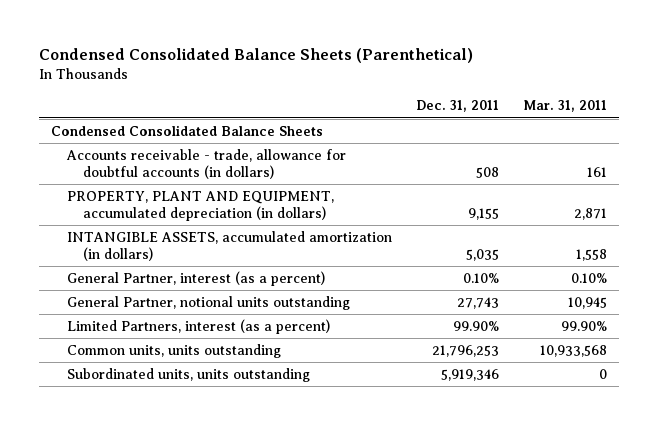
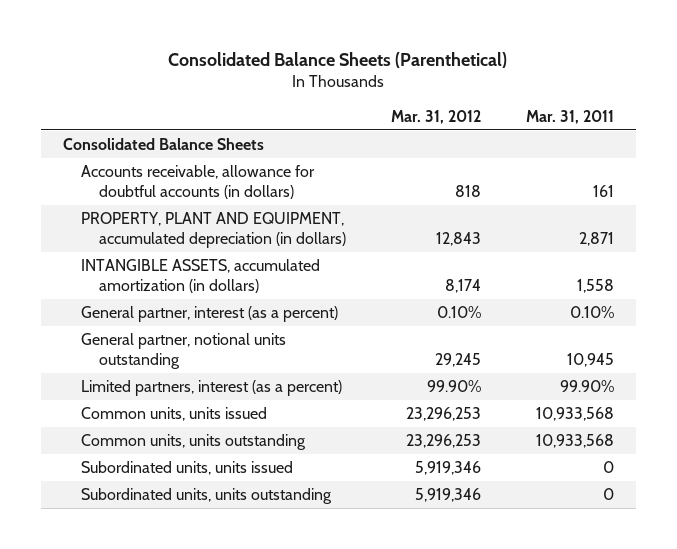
- Condensed Consolidated Balance Sheets (Parenthetical)
+ Consolidated Balance Sheets (Parenthetical)
- | Dec. 31, 2011 | Mar. 31, 2011
+ | Mar. 31, 2012 | Mar. 31, 2011
- Condensed Consolidated Balance Sheets
- Accounts receivable - trade, allowance for doubtful accounts (in dollars) | 508 | 161
+ Consolidated Balance Sheets
+ Accounts receivable, allowance for doubtful accounts (in dollars) | 818 | 161
- General Partner, interest (as a percent) | 0.10% | 0.10%
- General Partner, notional units outstanding | 27,743 | 10,945
- Limited Partners, interest (as a percent) | 99.90% | 99.90%
+ General partner, interest (as a percent) | 0.10% | 0.10%
+ General partner, notional units outstanding | 29,245 | 10,945
+ Limited partners, interest (as a percent) | 99.90% | 99.90%
+ Common units, units issued | 23,296,253 | 10,933,568
+ Subordinated units, units issued | 5,919,346 | 0

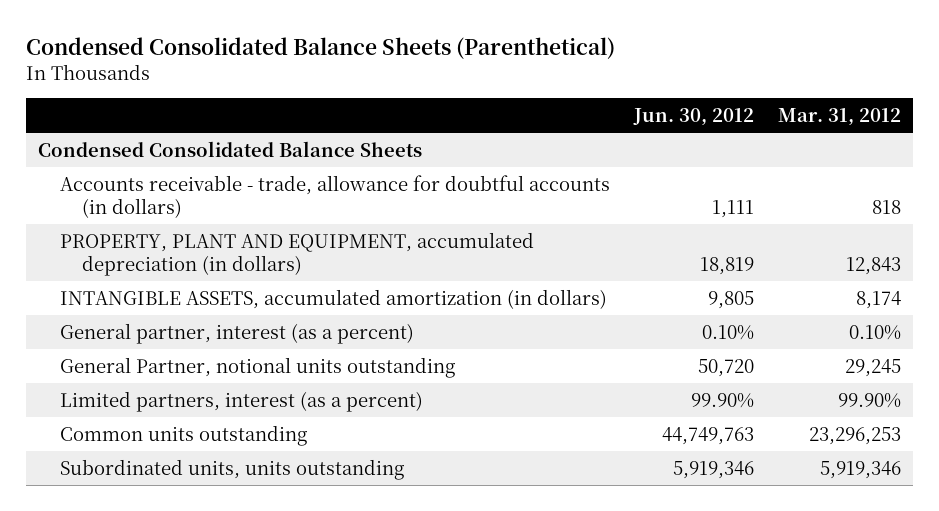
- Consolidated Balance Sheets (Parenthetical)
+ Condensed Consolidated Balance Sheets (Parenthetical)
- | Mar. 31, 2012 | Mar. 31, 2011
+ | Jun. 30, 2012 | Mar. 31, 2012
- Consolidated Balance Sheets
- Accounts receivable, allowance for doubtful accounts (in dollars) | 818 | 161
+ Condensed Consolidated Balance Sheets
+ Accounts receivable - trade, allowance for doubtful accounts (in dollars) | 1,111 | 818
- General partner, notional units outstanding | 29,245 | 10,945
+ General Partner, notional units outstanding | 50,720 | 29,245
- Common units, units issued | 23,296,253 | 10,933,568
- Common units, units outstanding | 23,296,253 | 10,933,568
- Subordinated units, units issued | 5,919,346 | 0
+ Common units outstanding | 44,749,763 | 23,296,253

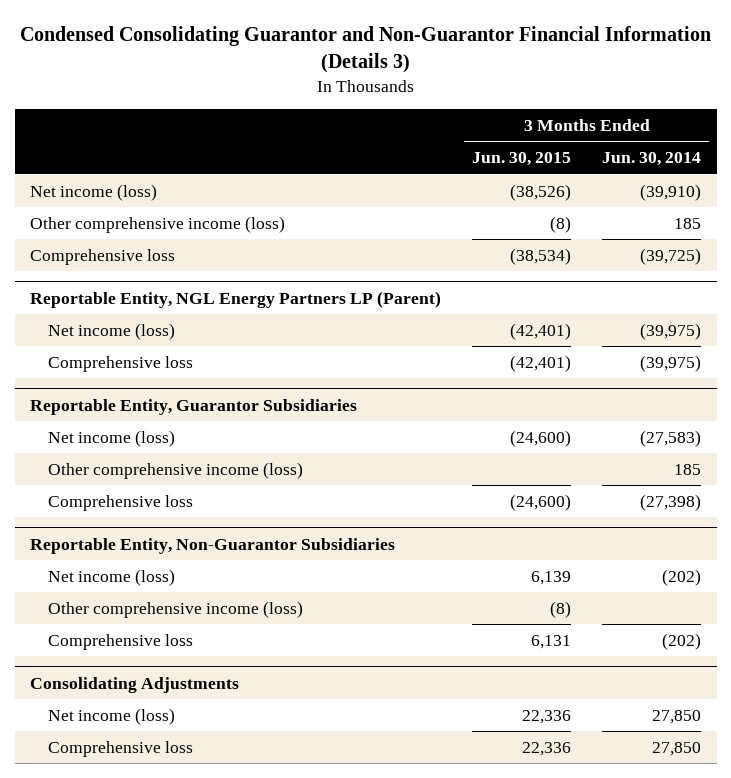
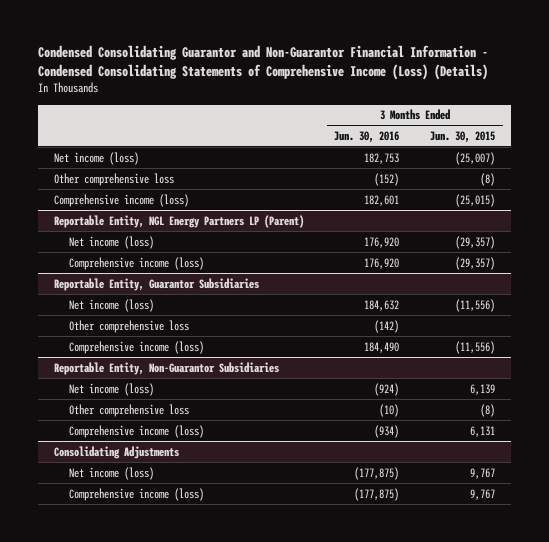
- Condensed Consolidating Guarantor and Non-Guarantor Financial Information (Details 3)
+ Condensed Consolidating Guarantor and Non-Guarantor Financial Information - Condensed Consolidating Statements of Comprehensive Income (Loss) (Details)
- | 3 Months Ended Jun. 30, 2015 | 3 Months Ended Jun. 30, 2014
+ | 3 Months Ended Jun. 30, 2016 | 3 Months Ended Jun. 30, 2015
- Net income (loss) | (38,526) | (39,910)
- Other comprehensive income (loss) | (8) | 185
- Comprehensive loss | (38,534) | (39,725)
+ Net income (loss) | 182,753 | (25,007)
+ Other comprehensive loss | (152) | (8)
+ Comprehensive income (loss) | 182,601 | (25,015)
@ Reportable Entity, NGL Energy Partners LP (Parent)
- Net income (loss) | (42,401) | (39,975)
- Comprehensive loss | (42,401) | (39,975)
+ Net income (loss) | 176,920 | (29,357)
+ Comprehensive income (loss) | 176,920 | (29,357)
@ Reportable Entity, Guarantor Subsidiaries
- Net income (loss) | (24,600) | (27,583)
- Other comprehensive income (loss) | | 185
- Comprehensive loss | (24,600) | (27,398)
+ Net income (loss) | 184,632 | (11,556)
+ Other comprehensive loss | (142) |
+ Comprehensive income (loss) | 184,490 | (11,556)
@ Reportable Entity, Non-Guarantor Subsidiaries
- Other comprehensive income (loss) | (8) |
- Comprehensive loss | 6,131 | (202)
+ Other comprehensive loss | (10) | (8)
+ Comprehensive income (loss) | (934) | 6,131
@ Consolidating Adjustments
- Net income (loss) | 22,336 | 27,850
- Comprehensive loss | 22,336 | 27,850
+ Net income (loss) | (177,875) | 9,767
+ Comprehensive income (loss) | (177,875) | 9,767

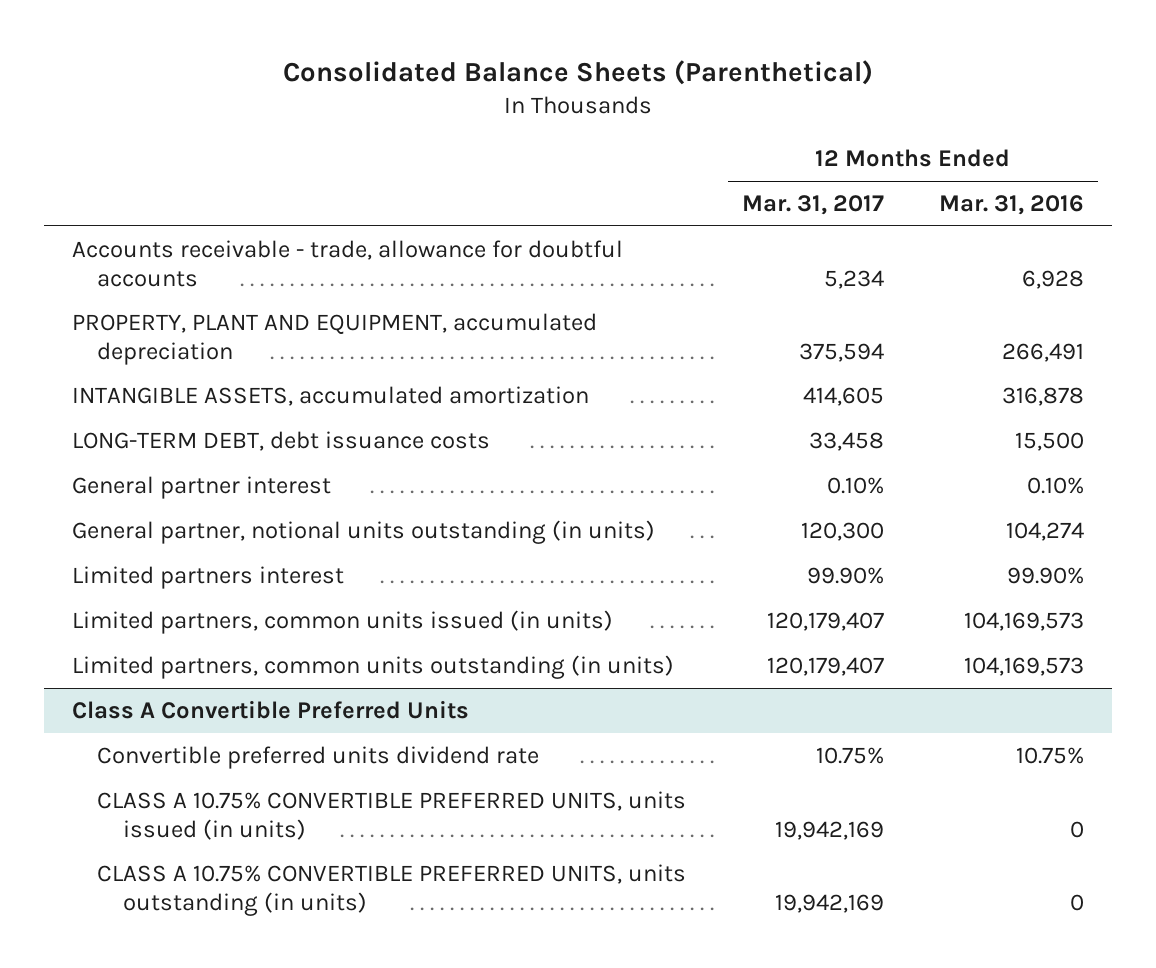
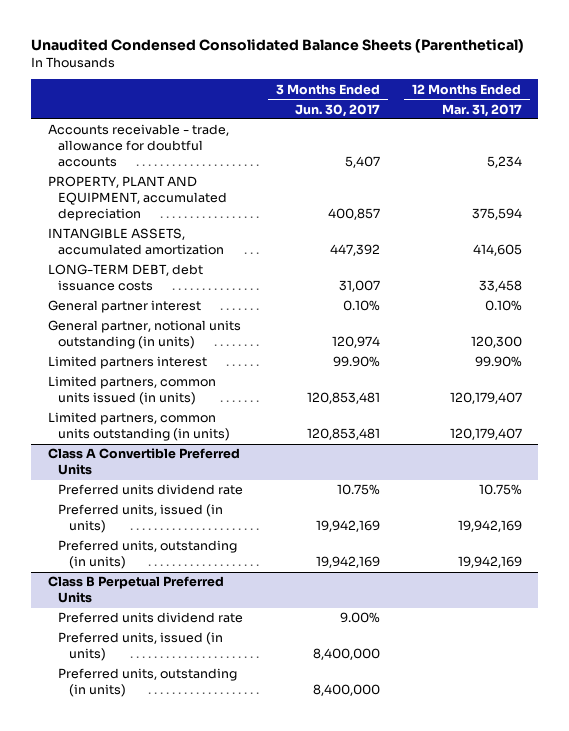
- Consolidated Balance Sheets (Parenthetical)
+ Unaudited Condensed Consolidated Balance Sheets (Parenthetical)
- | 12 Months Ended Mar. 31, 2017 | 12 Months Ended Mar. 31, 2016
+ | 3 Months Ended Jun. 30, 2017 | 12 Months Ended Mar. 31, 2017
@ Class A Convertible Preferred Units
- Convertible preferred units dividend rate | 10.75% | 10.75%
- CLASS A 10.75% CONVERTIBLE PREFERRED UNITS, units issued (in units) | 19,942,169 | 0
- CLASS A 10.75% CONVERTIBLE PREFERRED UNITS, units outstanding (in units) | 19,942,169 | 0
+ Preferred units dividend rate | 10.75% | 10.75%
+ Preferred units, issued (in units) | 19,942,169 | 19,942,169
+ Preferred units, outstanding (in units) | 19,942,169 | 19,942,169
+ Class B Perpetual Preferred Units
+ Preferred units dividend rate | 9.00% |
+ Preferred units, issued (in units) | 8,400,000 |
+ Preferred units, outstanding (in units) | 8,400,000 |

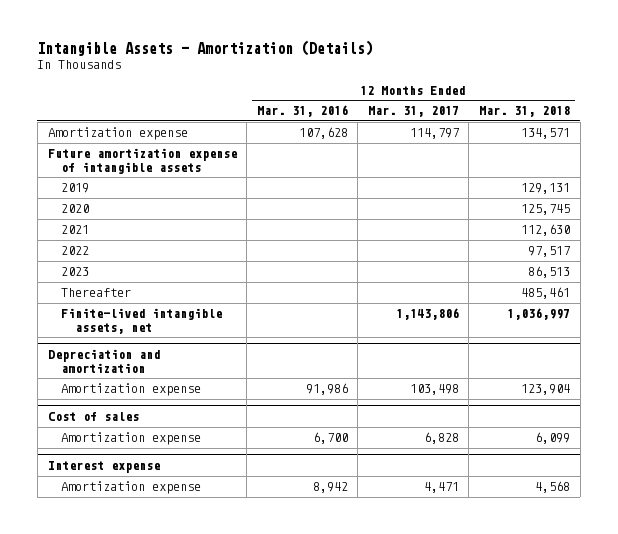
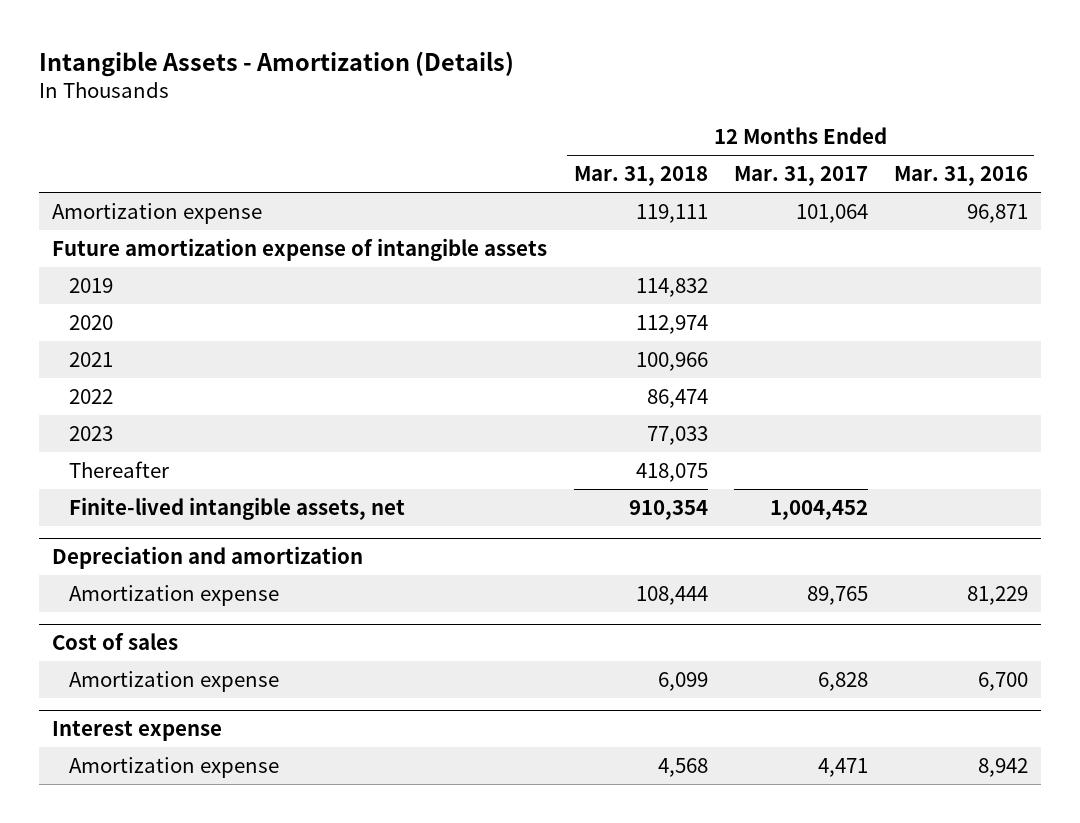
- | 12 Months Ended Mar. 31, 2016 | 12 Months Ended Mar. 31, 2017 | 12 Months Ended Mar. 31, 2018
+ | 12 Months Ended Mar. 31, 2018 | 12 Months Ended Mar. 31, 2017 | 12 Months Ended Mar. 31, 2016
- Amortization expense | 107,628 | 114,797 | 134,571
+ Amortization expense | 119,111 | 101,064 | 96,871
- 2019 | | | 129,131
- 2020 | | | 125,745
- 2021 | | | 112,630
- 2022 | | | 97,517
- 2023 | | | 86,513
- Thereafter | | | 485,461
- Finite-lived intangible assets, net | | 1,143,806 | 1,036,997
+ 2019 | 114,832 | |
+ 2020 | 112,974 | |
+ 2021 | 100,966 | |
+ 2022 | 86,474 | |
+ 2023 | 77,033 | |
+ Thereafter | 418,075 | |
+ Finite-lived intangible assets, net | 910,354 | 1,004,452 |
@ Depreciation and amortization
- Amortization expense | 91,986 | 103,498 | 123,904
+ Amortization expense | 108,444 | 89,765 | 81,229

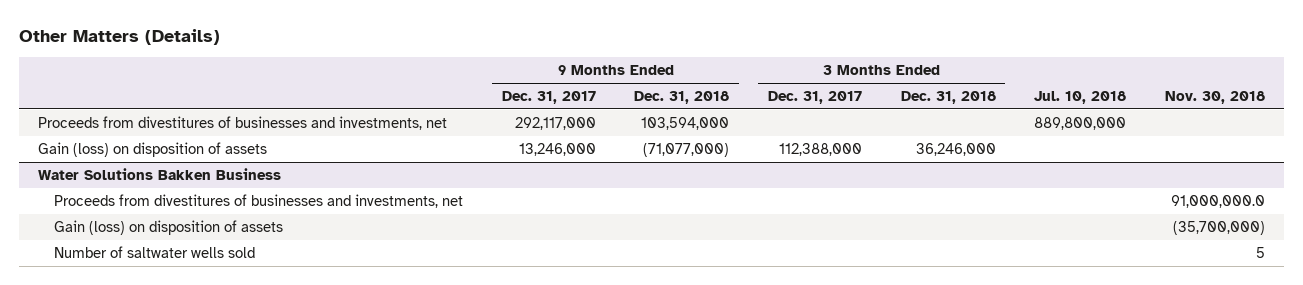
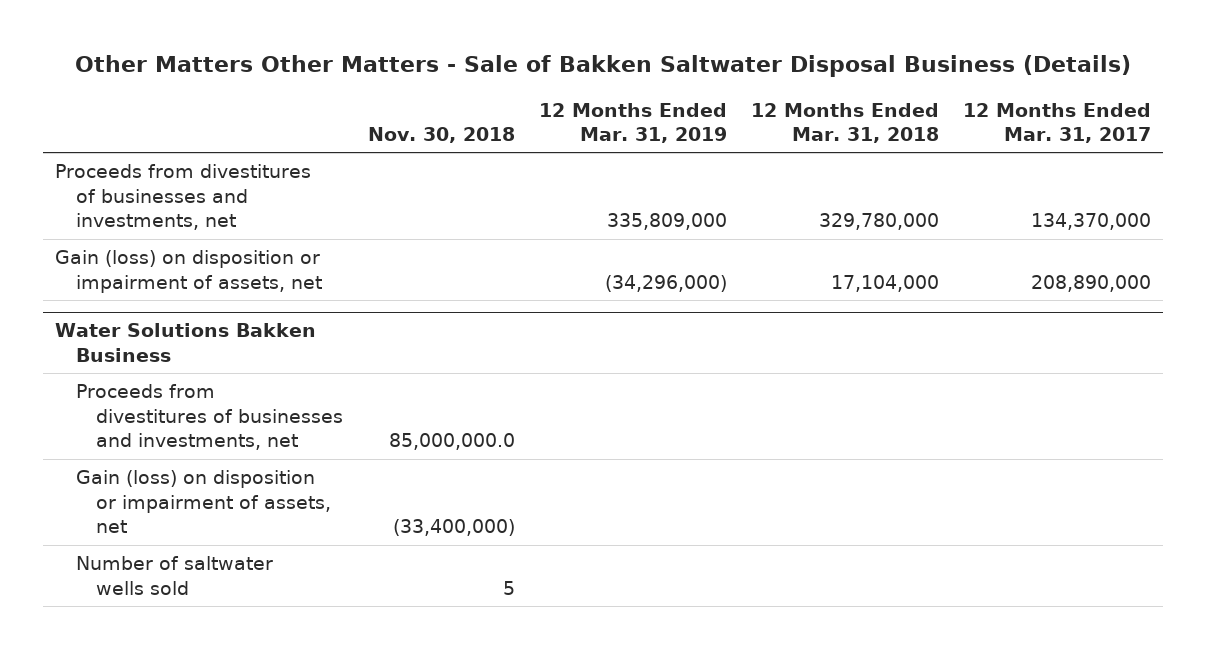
- Other Matters (Details)
+ Other Matters Other Matters - Sale of Bakken Saltwater Disposal Business (Details)
- | 9 Months Ended Dec. 31, 2017 | 9 Months Ended Dec. 31, 2018 | 3 Months Ended Dec. 31, 2017 | 3 Months Ended Dec. 31, 2018 | Jul. 10, 2018 | Nov. 30, 2018
+ | Nov. 30, 2018 | 12 Months Ended Mar. 31, 2019 | 12 Months Ended Mar. 31, 2018 | 12 Months Ended Mar. 31, 2017
- Gain (loss) on disposition of assets | 13,246,000 | (71,077,000) | 112,388,000 | 36,246,000 | |
+ Gain (loss) on disposition or impairment of assets, net | | (34,296,000) | 17,104,000 | 208,890,000
@ Water Solutions Bakken Business
- Proceeds from divestitures of businesses and investments, net | | | | | | 91,000,000.0
- Gain (loss) on disposition of assets | | | | | | (35,700,000)
+ Proceeds from divestitures of businesses and investments, net | 85,000,000.0 | | |
+ Gain (loss) on disposition or impairment of assets, net | (33,400,000) | | |

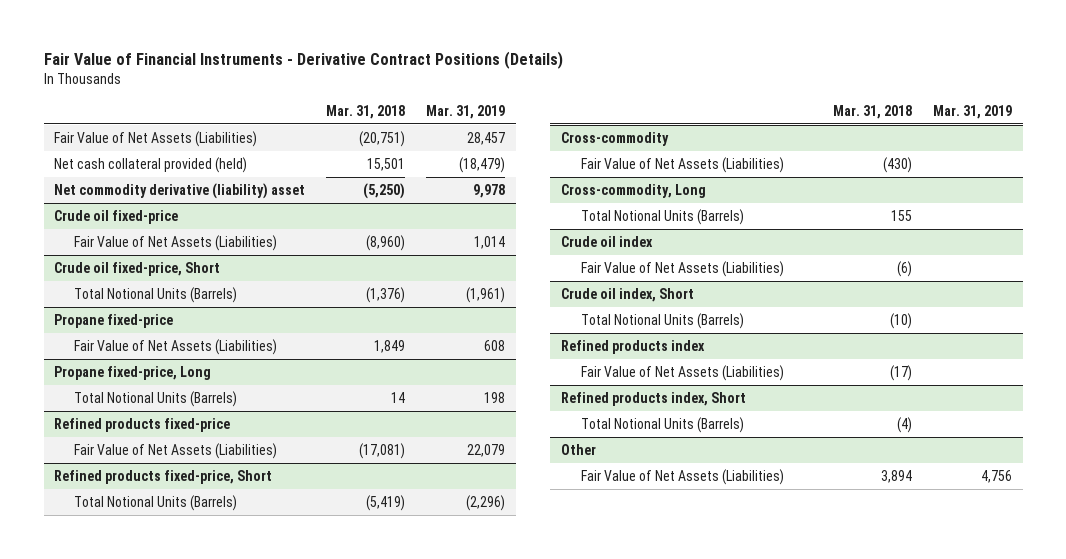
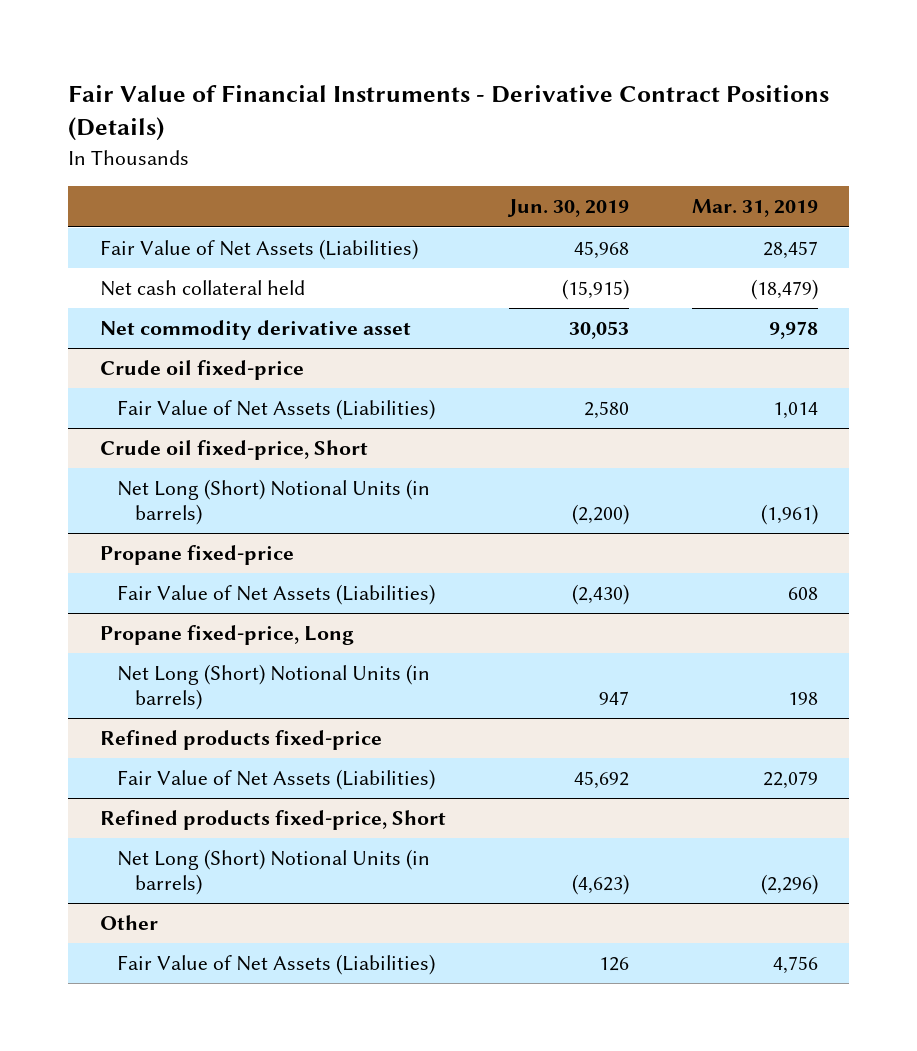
- | Mar. 31, 2018 | Mar. 31, 2019
+ | Jun. 30, 2019 | Mar. 31, 2019
- Net cash collateral provided (held) | 15,501 | (18,479)
- Net commodity derivative (liability) asset | (5,250) | 9,978
+ Net cash collateral held | (15,915) | (18,479)
+ Net commodity derivative asset | 30,053 | 9,978
@ Crude oil fixed-price, Short
- Total Notional Units (Barrels) | (1,376) | (1,961)
+ Net Long (Short) Notional Units (in barrels) | (2,200) | (1,961)
@ Propane fixed-price, Long
- Total Notional Units (Barrels) | 14 | 198
+ Net Long (Short) Notional Units (in barrels) | 947 | 198
@ Refined products fixed-price, Short
- Total Notional Units (Barrels) | (5,419) | (2,296)
- Cross-commodity
- Fair Value of Net Assets (Liabilities) | (430) |
- Cross-commodity, Long
- Total Notional Units (Barrels) | 155 |
- Crude oil index
- Fair Value of Net Assets (Liabilities) | (6) |
- Crude oil index, Short
- Total Notional Units (Barrels) | (10) |
- Refined products index
- Fair Value of Net Assets (Liabilities) | (17) |
- Refined products index, Short
- Total Notional Units (Barrels) | (4) |
@ Refined products fixed-price, Short
+ Net Long (Short) Notional Units (in barrels) | (4,623) | (2,296)

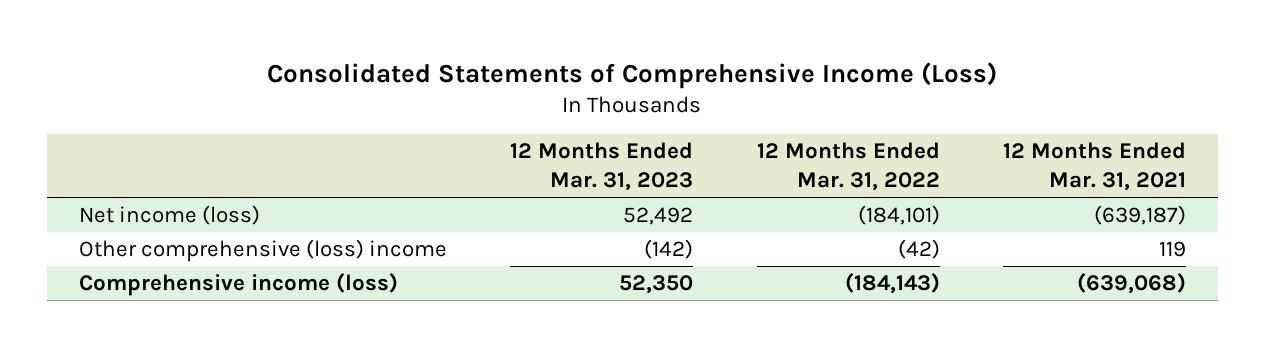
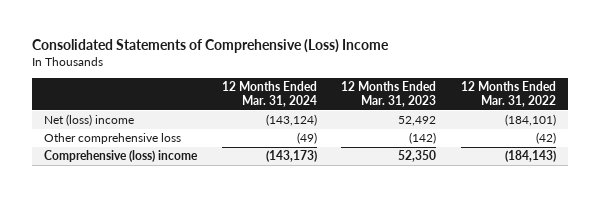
- Consolidated Statements of Comprehensive Income (Loss)
+ Consolidated Statements of Comprehensive (Loss) Income
- | 12 Months Ended Mar. 31, 2023 | 12 Months Ended Mar. 31, 2022 | 12 Months Ended Mar. 31, 2021
+ | 12 Months Ended Mar. 31, 2024 | 12 Months Ended Mar. 31, 2023 | 12 Months Ended Mar. 31, 2022
- Net income (loss) | 52,492 | (184,101) | (639,187)
- Other comprehensive (loss) income | (142) | (42) | 119
- Comprehensive income (loss) | 52,350 | (184,143) | (639,068)
+ Net (loss) income | (143,124) | 52,492 | (184,101)
+ Other comprehensive loss | (49) | (142) | (42)
+ Comprehensive (loss) income | (143,173) | 52,350 | (184,143)

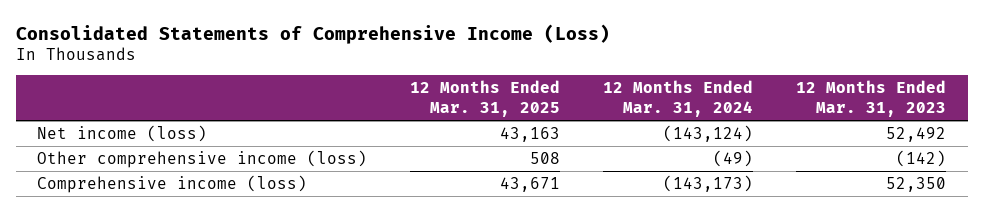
- Consolidated Statements of Comprehensive (Loss) Income
+ Consolidated Statements of Comprehensive Income (Loss)
- | 12 Months Ended Mar. 31, 2024 | 12 Months Ended Mar. 31, 2023 | 12 Months Ended Mar. 31, 2022
+ | 12 Months Ended Mar. 31, 2025 | 12 Months Ended Mar. 31, 2024 | 12 Months Ended Mar. 31, 2023
- Net (loss) income | (143,124) | 52,492 | (184,101)
- Other comprehensive loss | (49) | (142) | (42)
- Comprehensive (loss) income | (143,173) | 52,350 | (184,143)
+ Net income (loss) | 43,163 | (143,124) | 52,492
+ Other comprehensive income (loss) | 508 | (49) | (142)
+ Comprehensive income (loss) | 43,671 | (143,173) | 52,350

